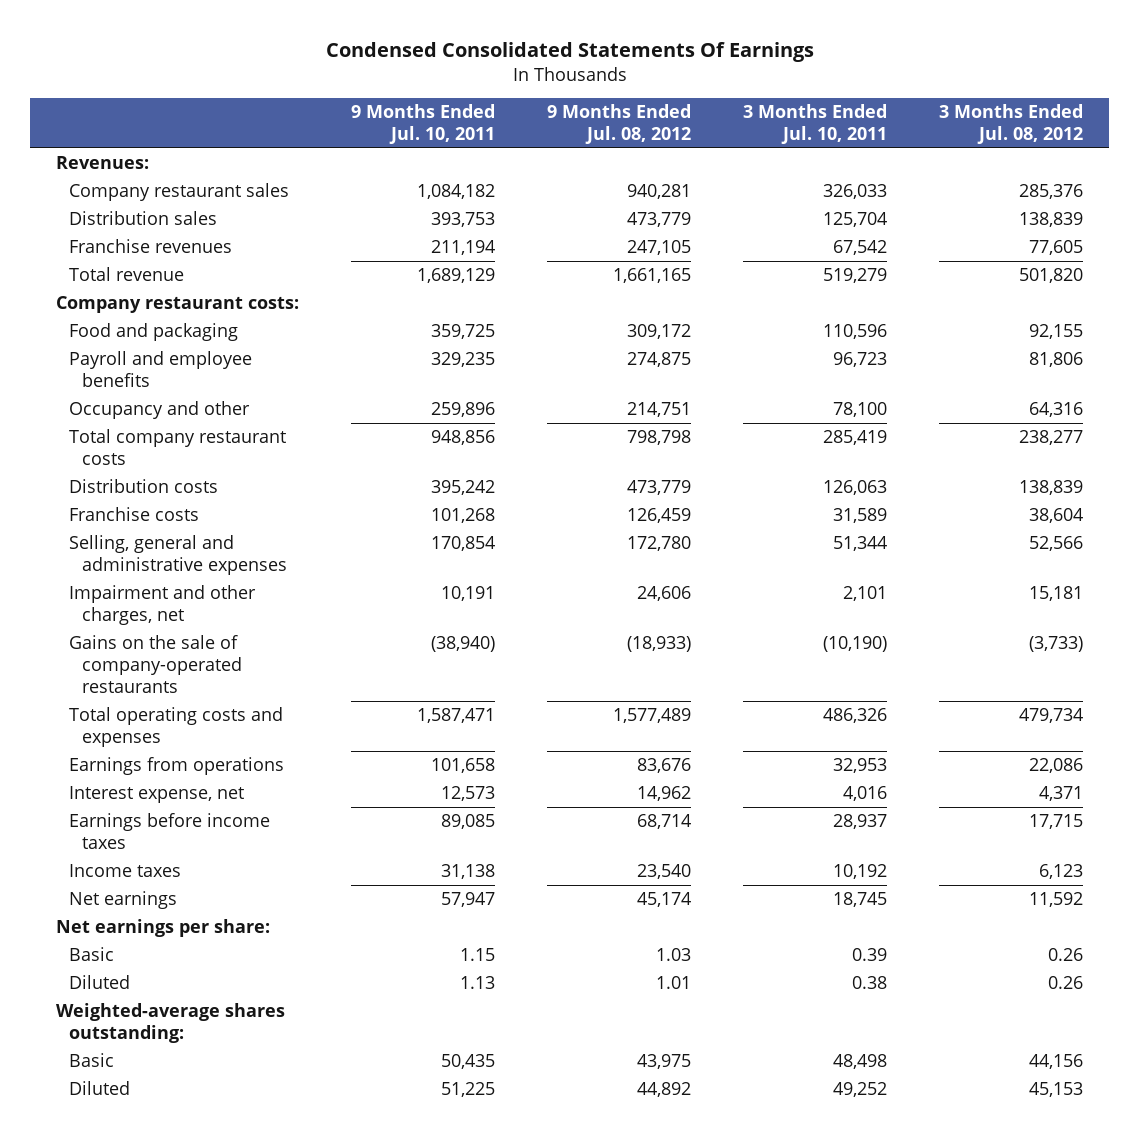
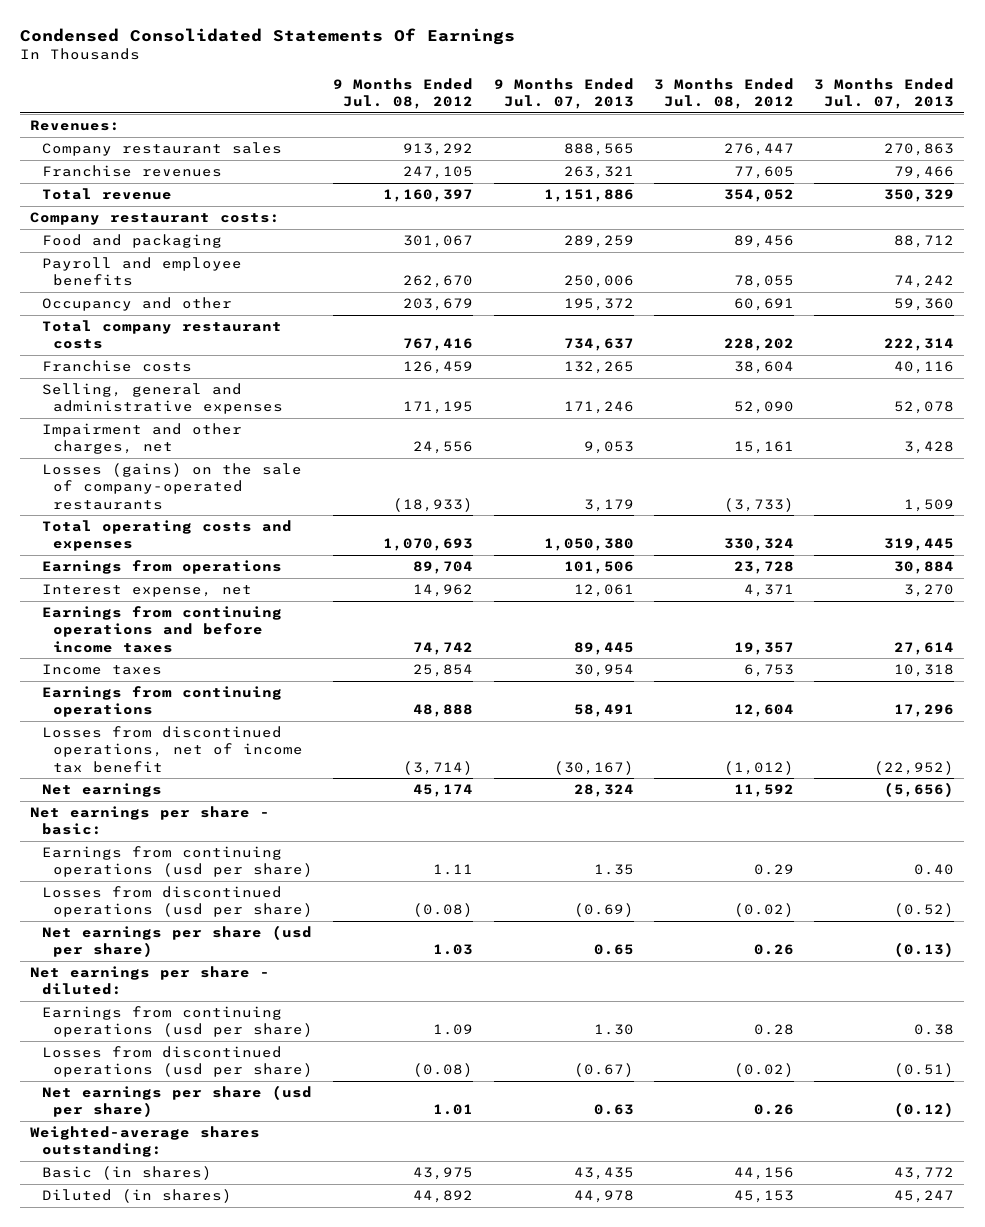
- | 9 Months Ended Jul. 10, 2011 | 9 Months Ended Jul. 08, 2012 | 3 Months Ended Jul. 10, 2011 | 3 Months Ended Jul. 08, 2012
+ | 9 Months Ended Jul. 08, 2012 | 9 Months Ended Jul. 07, 2013 | 3 Months Ended Jul. 08, 2012 | 3 Months Ended Jul. 07, 2013
- Company restaurant sales | 1,084,182 | 940,281 | 326,033 | 285,376
- Distribution sales | 393,753 | 473,779 | 125,704 | 138,839
+ Company restaurant sales | 913,292 | 888,565 | 276,447 | 270,863
- Total revenue | 1,689,129 | 1,661,165 | 519,279 | 501,820
+ Total revenue | 1,160,397 | 1,151,886 | 354,052 | 350,329
- Food and packaging | 359,725 | 309,172 | 110,596 | 92,155
- Payroll and employee benefits | 329,235 | 274,875 | 96,723 | 81,806
- Occupancy and other | 259,896 | 214,751 | 78,100 | 64,316
- Total company restaurant costs | 948,856 | 798,798 | 285,419 | 238,277
- Distribution costs | 395,242 | 473,779 | 126,063 | 138,839
+ Food and packaging | 301,067 | 289,259 | 89,456 | 88,712
+ Payroll and employee benefits | 262,670 | 250,006 | 78,055 | 74,242
+ Occupancy and other | 203,679 | 195,372 | 60,691 | 59,360
+ Total company restaurant costs | 767,416 | 734,637 | 228,202 | 222,314
- Selling, general and administrative expenses | 170,854 | 172,780 | 51,344 | 52,566
- Impairment and other charges, net | 10,191 | 24,606 | 2,101 | 15,181
- Gains on the sale of company-operated restaurants | (38,940) | (18,933) | (10,190) | (3,733)
- Total operating costs and expenses | 1,587,471 | 1,577,489 | 486,326 | 479,734
- Earnings from operations | 101,658 | 83,676 | 32,953 | 22,086
+ Selling, general and administrative expenses | 171,195 | 171,246 | 52,090 | 52,078
+ Impairment and other charges, net | 24,556 | 9,053 | 15,161 | 3,428
+ Losses (gains) on the sale of company-operated restaurants | (18,933) | 3,179 | (3,733) | 1,509
+ Total operating costs and expenses | 1,070,693 | 1,050,380 | 330,324 | 319,445
+ Earnings from operations | 89,704 | 101,506 | 23,728 | 30,884
- Earnings before income taxes | 89,085 | 68,714 | 28,937 | 17,715
- Income taxes | 31,138 | 23,540 | 10,192 | 6,123
+ Earnings from continuing operations and before income taxes | 74,742 | 89,445 | 19,357 | 27,614
+ Income taxes | 25,854 | 30,954 | 6,753 | 10,318
+ Earnings from continuing operations | 48,888 | 58,491 | 12,604 | 17,296
+ Losses from discontinued operations, net of income tax benefit | (3,714) | (30,167) | (1,012) | (22,952)
- Net earnings per share:
- Basic | 1.15 | 1.03 | 0.39 | 0.26
- Diluted | 1.13 | 1.01 | 0.38 | 0.26
+ Net earnings per share - basic:
+ Earnings from continuing operations (usd per share) | 1.11 | 1.35 | 0.29 | 0.40
+ Losses from discontinued operations (usd per share) | (0.08) | (0.69) | (0.02) | (0.52)
+ Net earnings per share (usd per share) | 1.03 | 0.65 | 0.26 | (0.13)
+ Net earnings per share - diluted:
+ Earnings from continuing operations (usd per share) | 1.09 | 1.30 | 0.28 | 0.38
+ Losses from discontinued operations (usd per share) | (0.08) | (0.67) | (0.02) | (0.51)
+ Net earnings per share (usd per share) | 1.01 | 0.63 | 0.26 | (0.12)
- Basic | 50,435 | 43,975 | 48,498 | 44,156
- Diluted | 51,225 | 44,892 | 49,252 | 45,153
+ Basic (in shares) | 43,975 | 43,435 | 44,156 | 43,772
+ Diluted (in shares) | 44,892 | 44,978 | 45,153 | 45,247

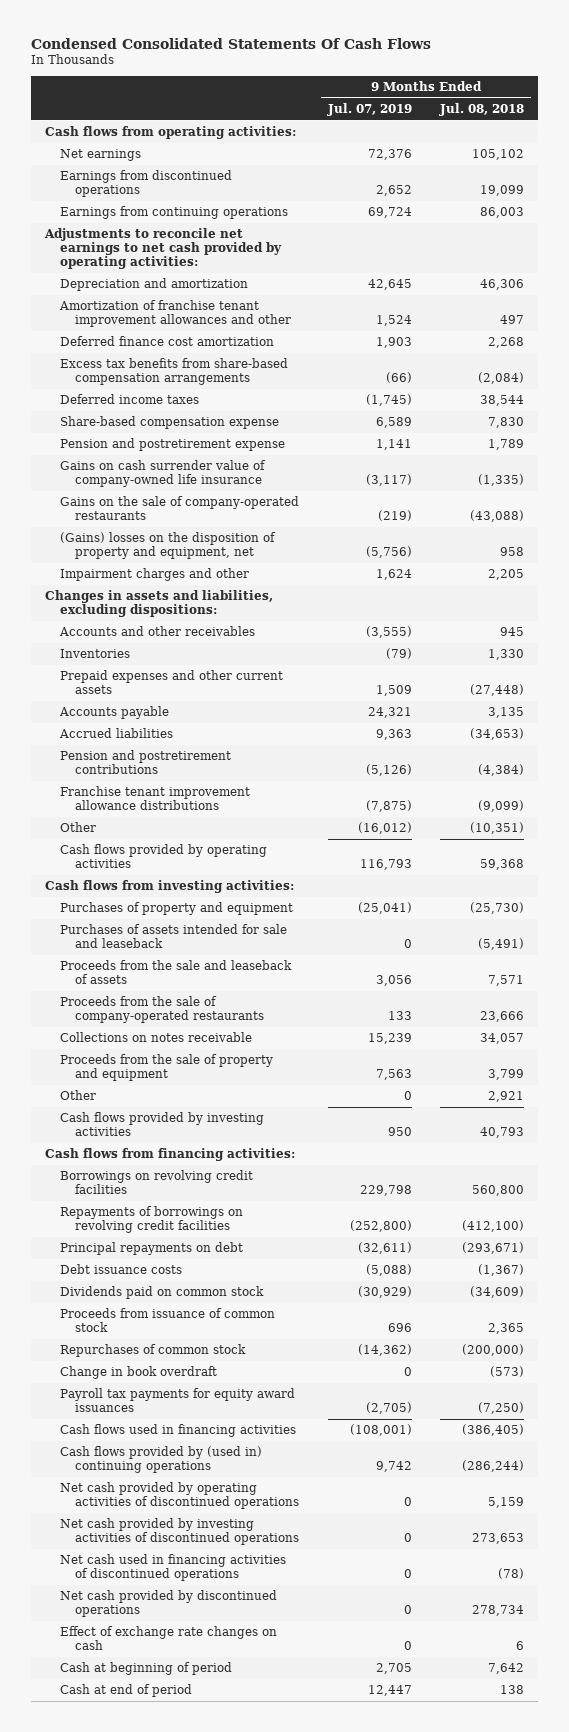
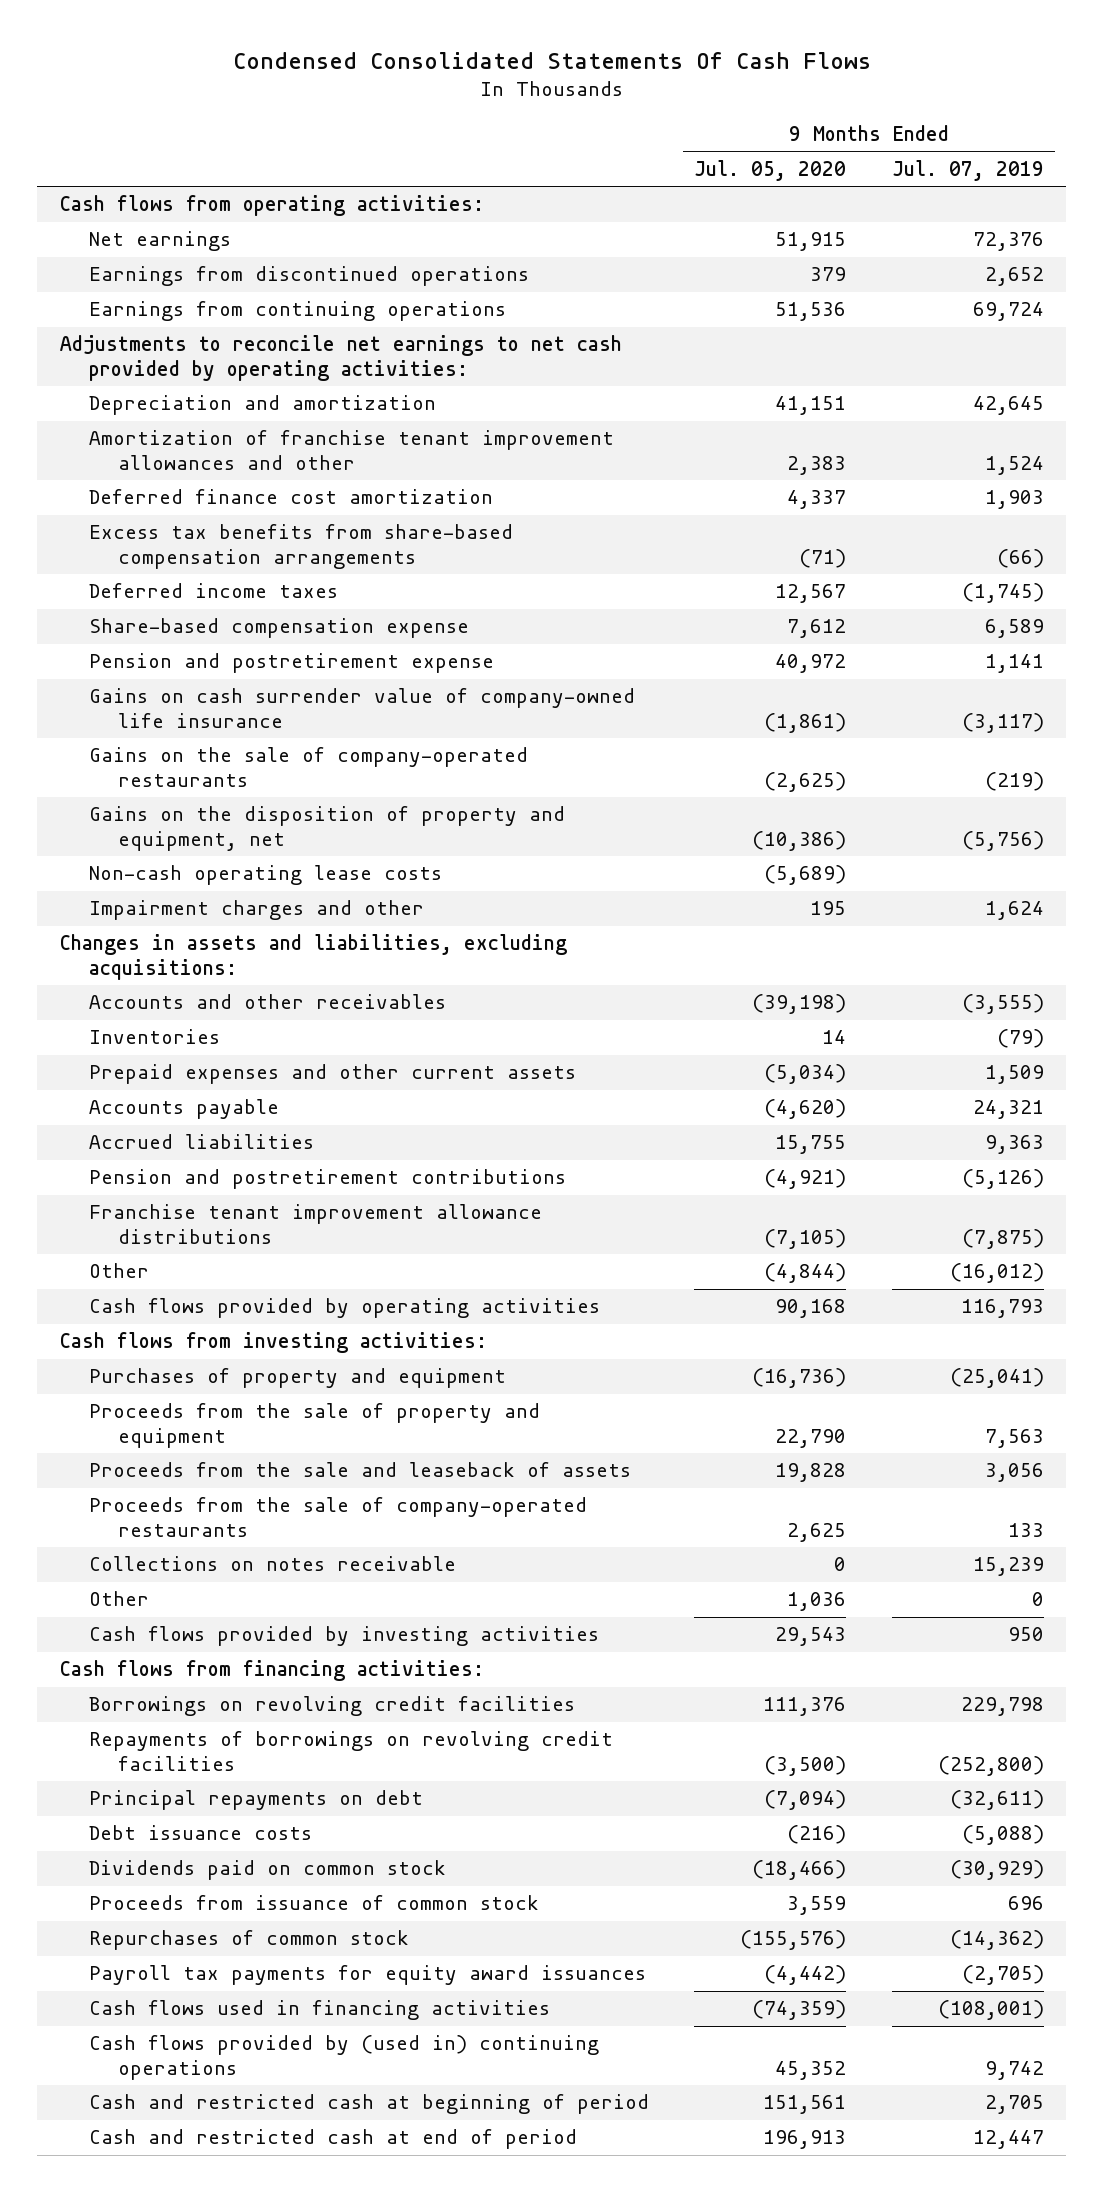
- | 9 Months Ended Jul. 07, 2019 | 9 Months Ended Jul. 08, 2018
+ | 9 Months Ended Jul. 05, 2020 | 9 Months Ended Jul. 07, 2019
- (Gains) losses on the disposition of property and equipment, net | (5,756) | 958
+ Gains on the disposition of property and equipment, net | (10,386) | (5,756)
+ Non-cash operating lease costs | (5,689) |
- Changes in assets and liabilities, excluding dispositions:
+ Changes in assets and liabilities, excluding acquisitions:
- Purchases of assets intended for sale and leaseback | 0 | (5,491)
moved up: Proceeds from the sale of property and equipment | 22,790 | 7,563
- Change in book overdraft | 0 | (573)
- Net cash provided by operating activities of discontinued operations | 0 | 5,159
- Net cash provided by investing activities of discontinued operations | 0 | 273,653
- Net cash used in financing activities of discontinued operations | 0 | (78)
- Net cash provided by discontinued operations | 0 | 278,734
- Effect of exchange rate changes on cash | 0 | 6
- Cash at beginning of period | 2,705 | 7,642
- Cash at end of period | 12,447 | 138
+ Cash and restricted cash at beginning of period | 151,561 | 2,705
+ Cash and restricted cash at end of period | 196,913 | 12,447

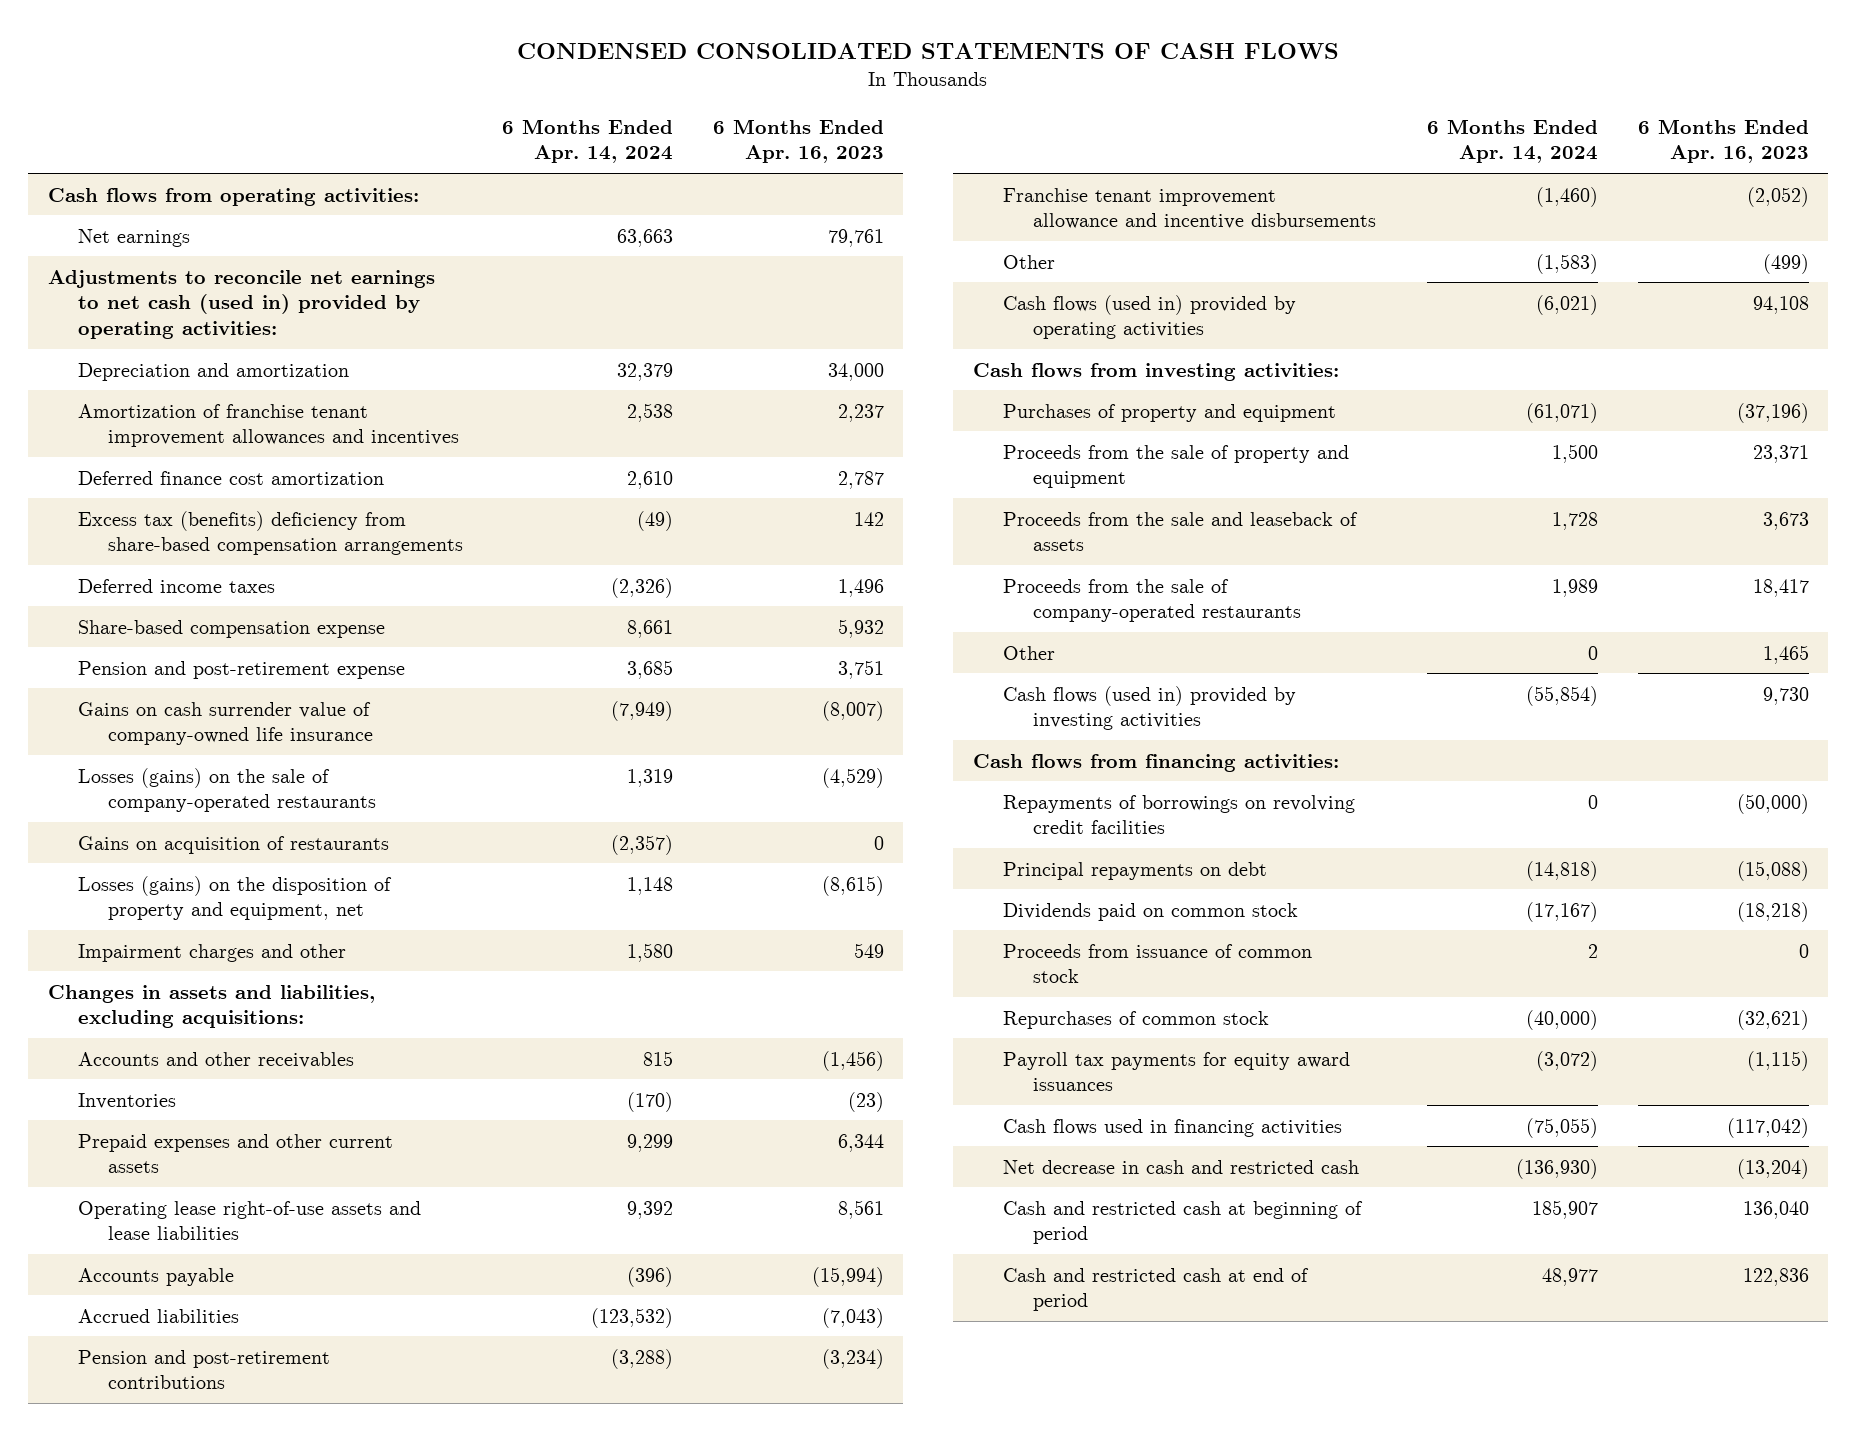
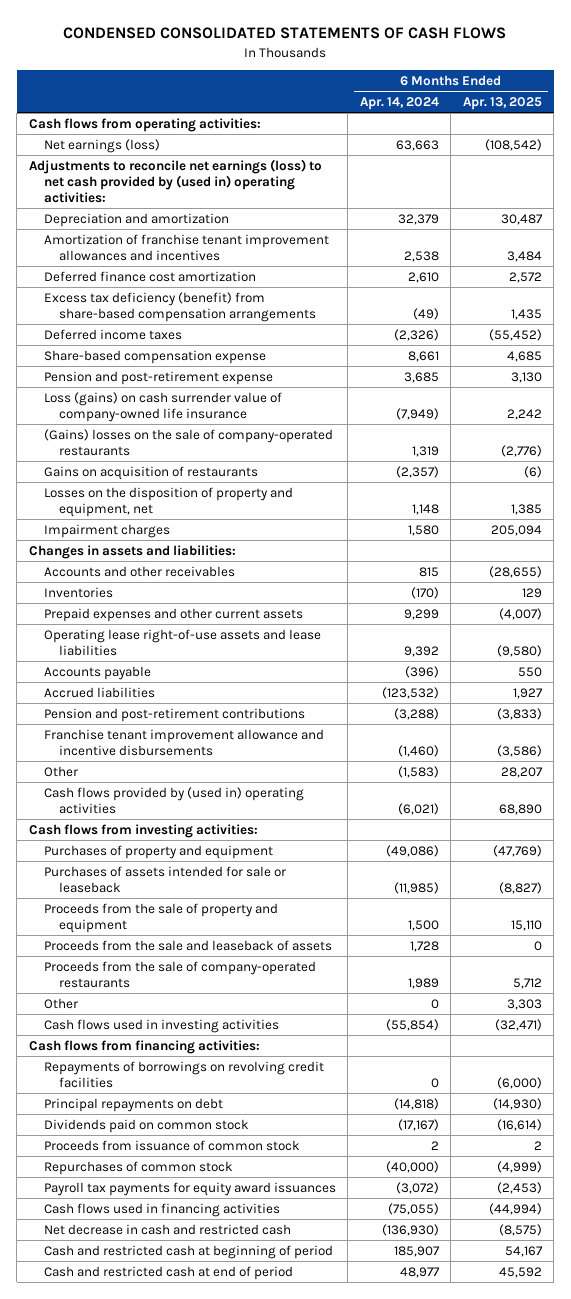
- | 6 Months Ended Apr. 14, 2024 | 6 Months Ended Apr. 16, 2023
+ | 6 Months Ended Apr. 14, 2024 | 6 Months Ended Apr. 13, 2025
- Net earnings | 63,663 | 79,761
- Adjustments to reconcile net earnings to net cash (used in) provided by operating activities:
+ Net earnings (loss) | 63,663 | (108,542)
+ Adjustments to reconcile net earnings (loss) to net cash provided by (used in) operating activities:
- Excess tax (benefits) deficiency from share-based compensation arrangements | (49) | 142
+ Excess tax deficiency (benefit) from share-based compensation arrangements | (49) | 1,435
- Gains on cash surrender value of company-owned life insurance | (7,949) | (8,007)
- Losses (gains) on the sale of company-operated restaurants | 1,319 | (4,529)
+ Loss (gains) on cash surrender value of company-owned life insurance | (7,949) | 2,242
+ (Gains) losses on the sale of company-operated restaurants | 1,319 | (2,776)
- Losses (gains) on the disposition of property and equipment, net | 1,148 | (8,615)
- Impairment charges and other | 1,580 | 549
- Changes in assets and liabilities, excluding acquisitions:
+ Losses on the disposition of property and equipment, net | 1,148 | 1,385
+ Impairment charges | 1,580 | 205,094
+ Changes in assets and liabilities:
- Cash flows (used in) provided by operating activities | (6,021) | 94,108
+ Cash flows provided by (used in) operating activities | (6,021) | 68,890
- Purchases of property and equipment | (61,071) | (37,196)
+ Purchases of property and equipment | (49,086) | (47,769)
+ Purchases of assets intended for sale or leaseback | (11,985) | (8,827)
- Cash flows (used in) provided by investing activities | (55,854) | 9,730
+ Cash flows used in investing activities | (55,854) | (32,471)

